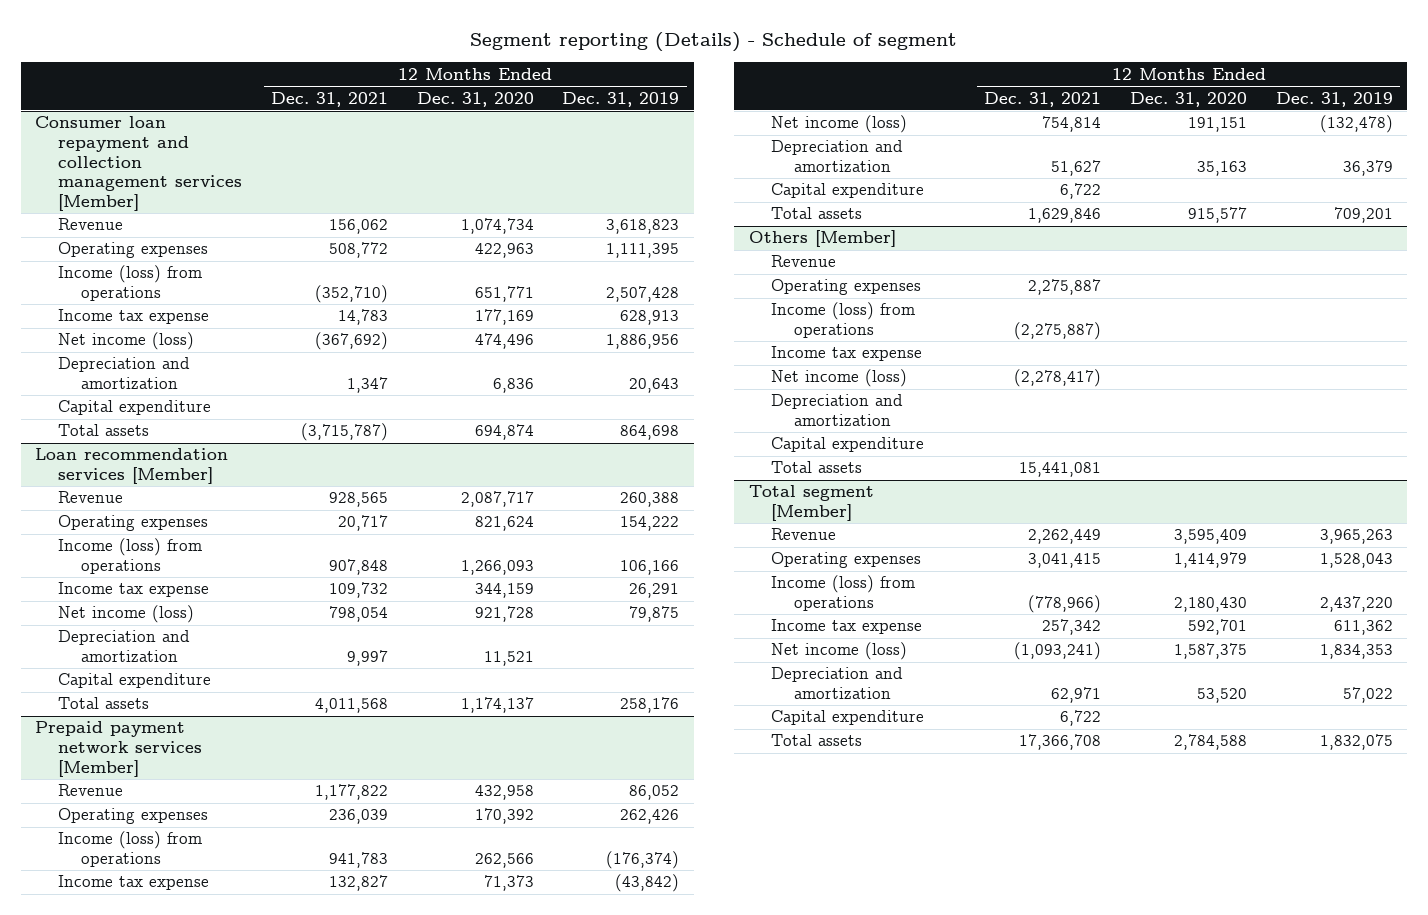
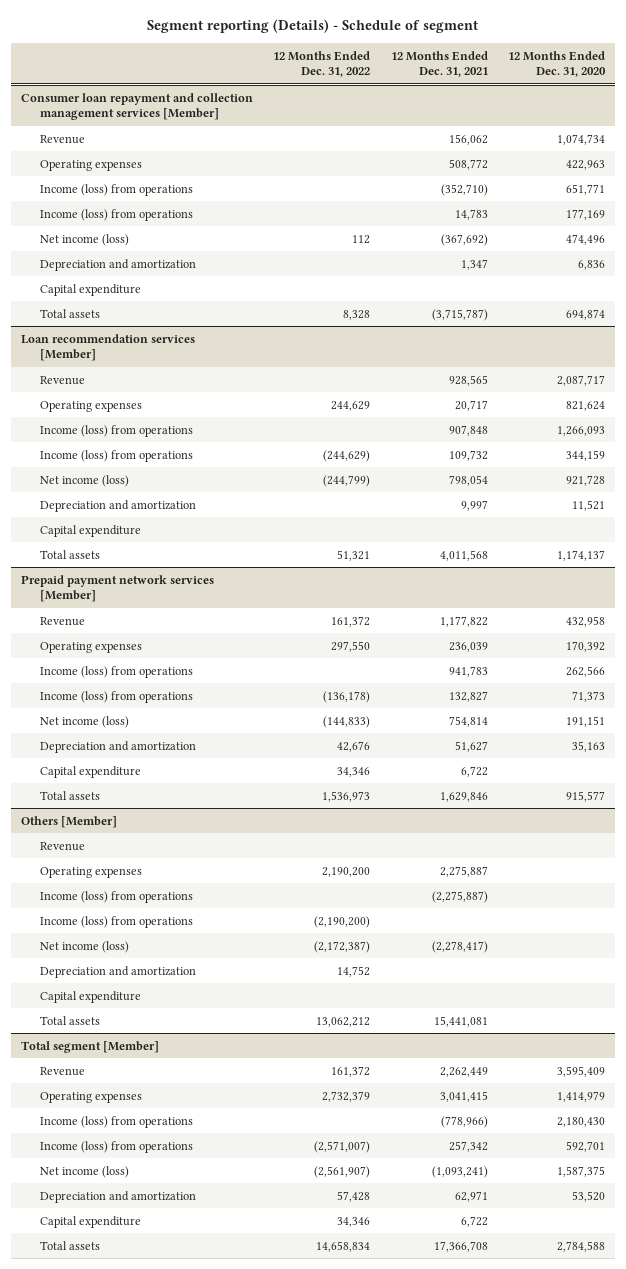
- | 12 Months Ended Dec. 31, 2021 | 12 Months Ended Dec. 31, 2020 | 12 Months Ended Dec. 31, 2019
+ | 12 Months Ended Dec. 31, 2022 | 12 Months Ended Dec. 31, 2021 | 12 Months Ended Dec. 31, 2020
@ Consumer loan repayment and collection management services [Member]
- Income tax expense | 14,783 | 177,169 | 628,913
+ Income (loss) from operations | | 14,783 | 177,169
@ Loan recommendation services [Member]
- Income tax expense | 109,732 | 344,159 | 26,291
+ Income (loss) from operations | (244,629) | 109,732 | 344,159
@ Prepaid payment network services [Member]
- Income tax expense | 132,827 | 71,373 | (43,842)
+ Income (loss) from operations | (136,178) | 132,827 | 71,373
@ Others [Member]
- Income tax expense
+ Income (loss) from operations | (2,190,200) | |
@ Total segment [Member]
- Income tax expense | 257,342 | 592,701 | 611,362
+ Income (loss) from operations | (2,571,007) | 257,342 | 592,701

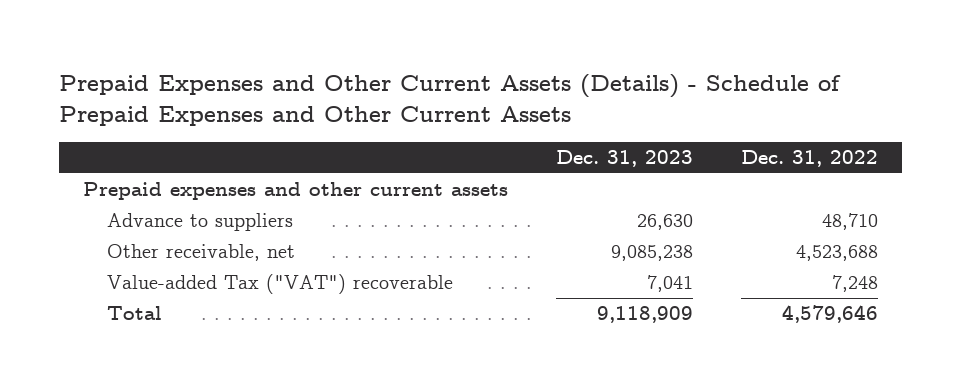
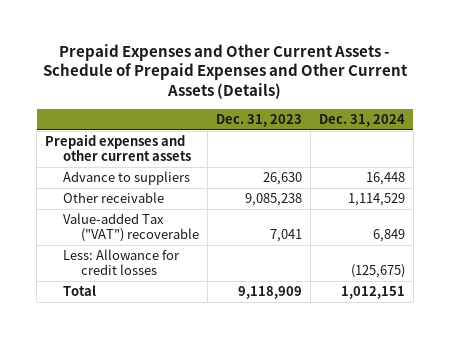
- Prepaid Expenses and Other Current Assets (Details) - Schedule of Prepaid Expenses and Other Current Assets
+ Prepaid Expenses and Other Current Assets - Schedule of Prepaid Expenses and Other Current Assets (Details)
- | Dec. 31, 2023 | Dec. 31, 2022
+ | Dec. 31, 2023 | Dec. 31, 2024
- Other receivable, net | 9,085,238 | 4,523,688
+ Other receivable | 9,085,238 | 1,114,529
+ Less: Allowance for credit losses | | (125,675)

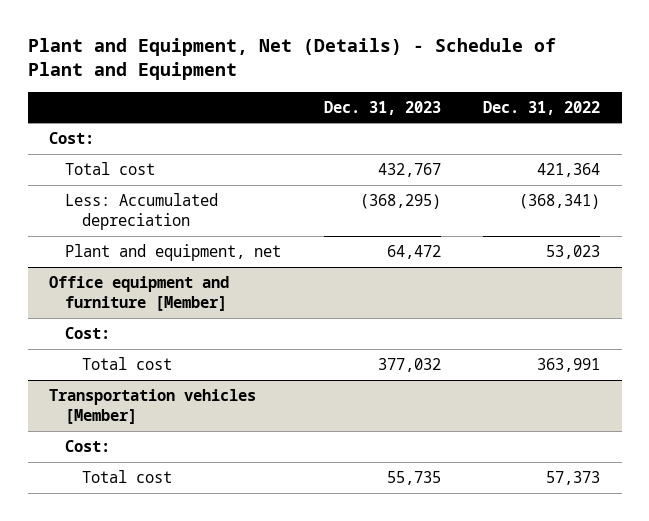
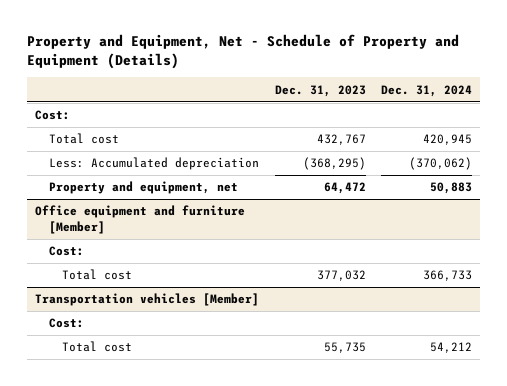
- Plant and Equipment, Net (Details) - Schedule of Plant and Equipment
+ Property and Equipment, Net - Schedule of Property and Equipment (Details)
- | Dec. 31, 2023 | Dec. 31, 2022
+ | Dec. 31, 2023 | Dec. 31, 2024
- Plant and equipment, net | 64,472 | 53,023
+ Property and equipment, net | 64,472 | 50,883

